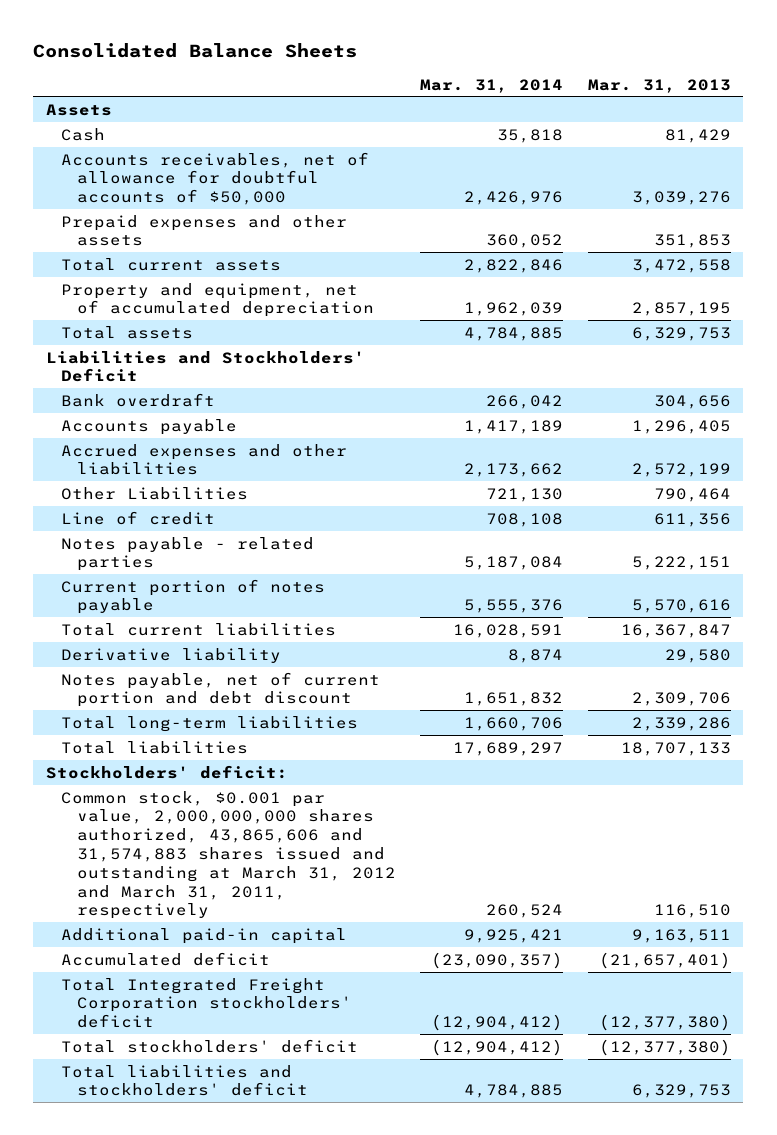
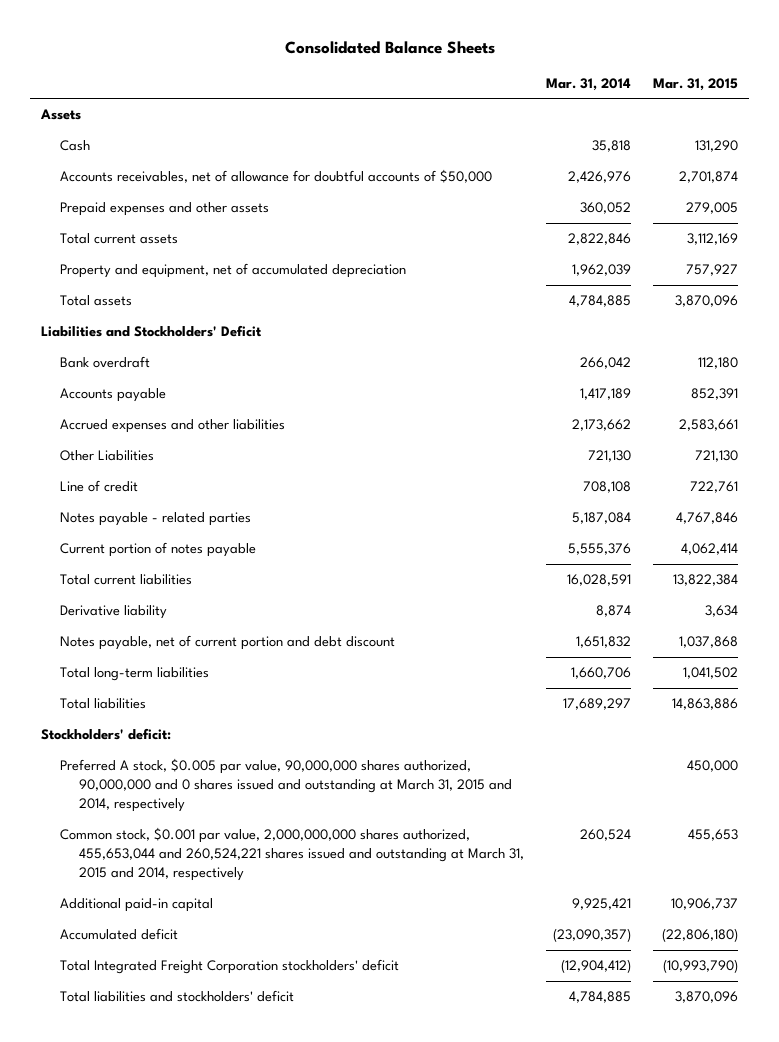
- | Mar. 31, 2014 | Mar. 31, 2013
+ | Mar. 31, 2014 | Mar. 31, 2015
- Common stock, $0.001 par value, 2,000,000,000 shares authorized, 43,865,606 and 31,574,883 shares issued and outstanding at March 31, 2012 and March 31, 2011, respectively | 260,524 | 116,510
+ Preferred A stock, $0.005 par value, 90,000,000 shares authorized, 90,000,000 and 0 shares issued and outstanding at March 31, 2015 and 2014, respectively | | 450,000
+ Common stock, $0.001 par value, 2,000,000,000 shares authorized, 455,653,044 and 260,524,221 shares issued and outstanding at March 31, 2015 and 2014, respectively | 260,524 | 455,653
- Total stockholders' deficit | (12,904,412) | (12,377,380)

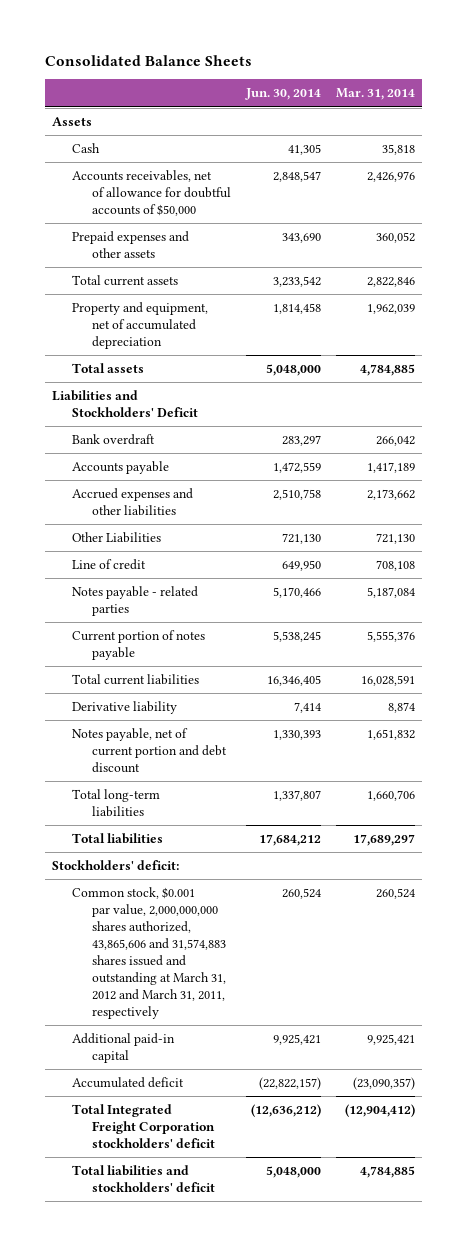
- | Mar. 31, 2014 | Mar. 31, 2015
+ | Jun. 30, 2014 | Mar. 31, 2014
- Preferred A stock, $0.005 par value, 90,000,000 shares authorized, 90,000,000 and 0 shares issued and outstanding at March 31, 2015 and 2014, respectively | | 450,000
- Common stock, $0.001 par value, 2,000,000,000 shares authorized, 455,653,044 and 260,524,221 shares issued and outstanding at March 31, 2015 and 2014, respectively | 260,524 | 455,653
+ Common stock, $0.001 par value, 2,000,000,000 shares authorized, 43,865,606 and 31,574,883 shares issued and outstanding at March 31, 2012 and March 31, 2011, respectively | 260,524 | 260,524

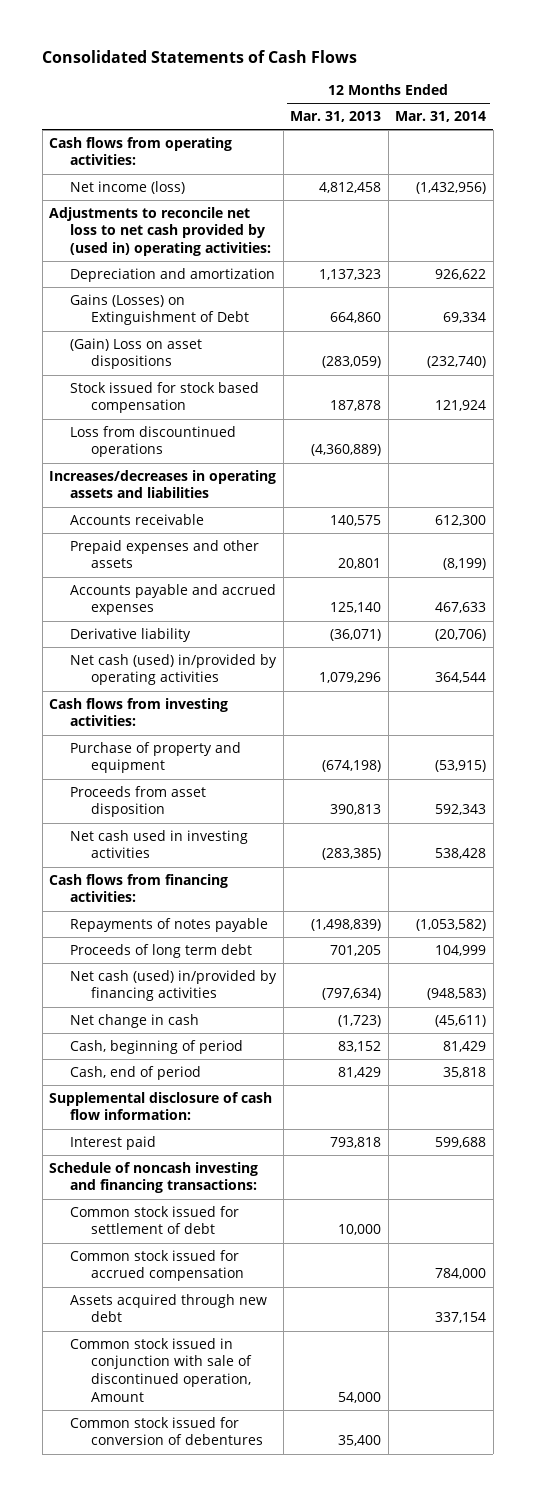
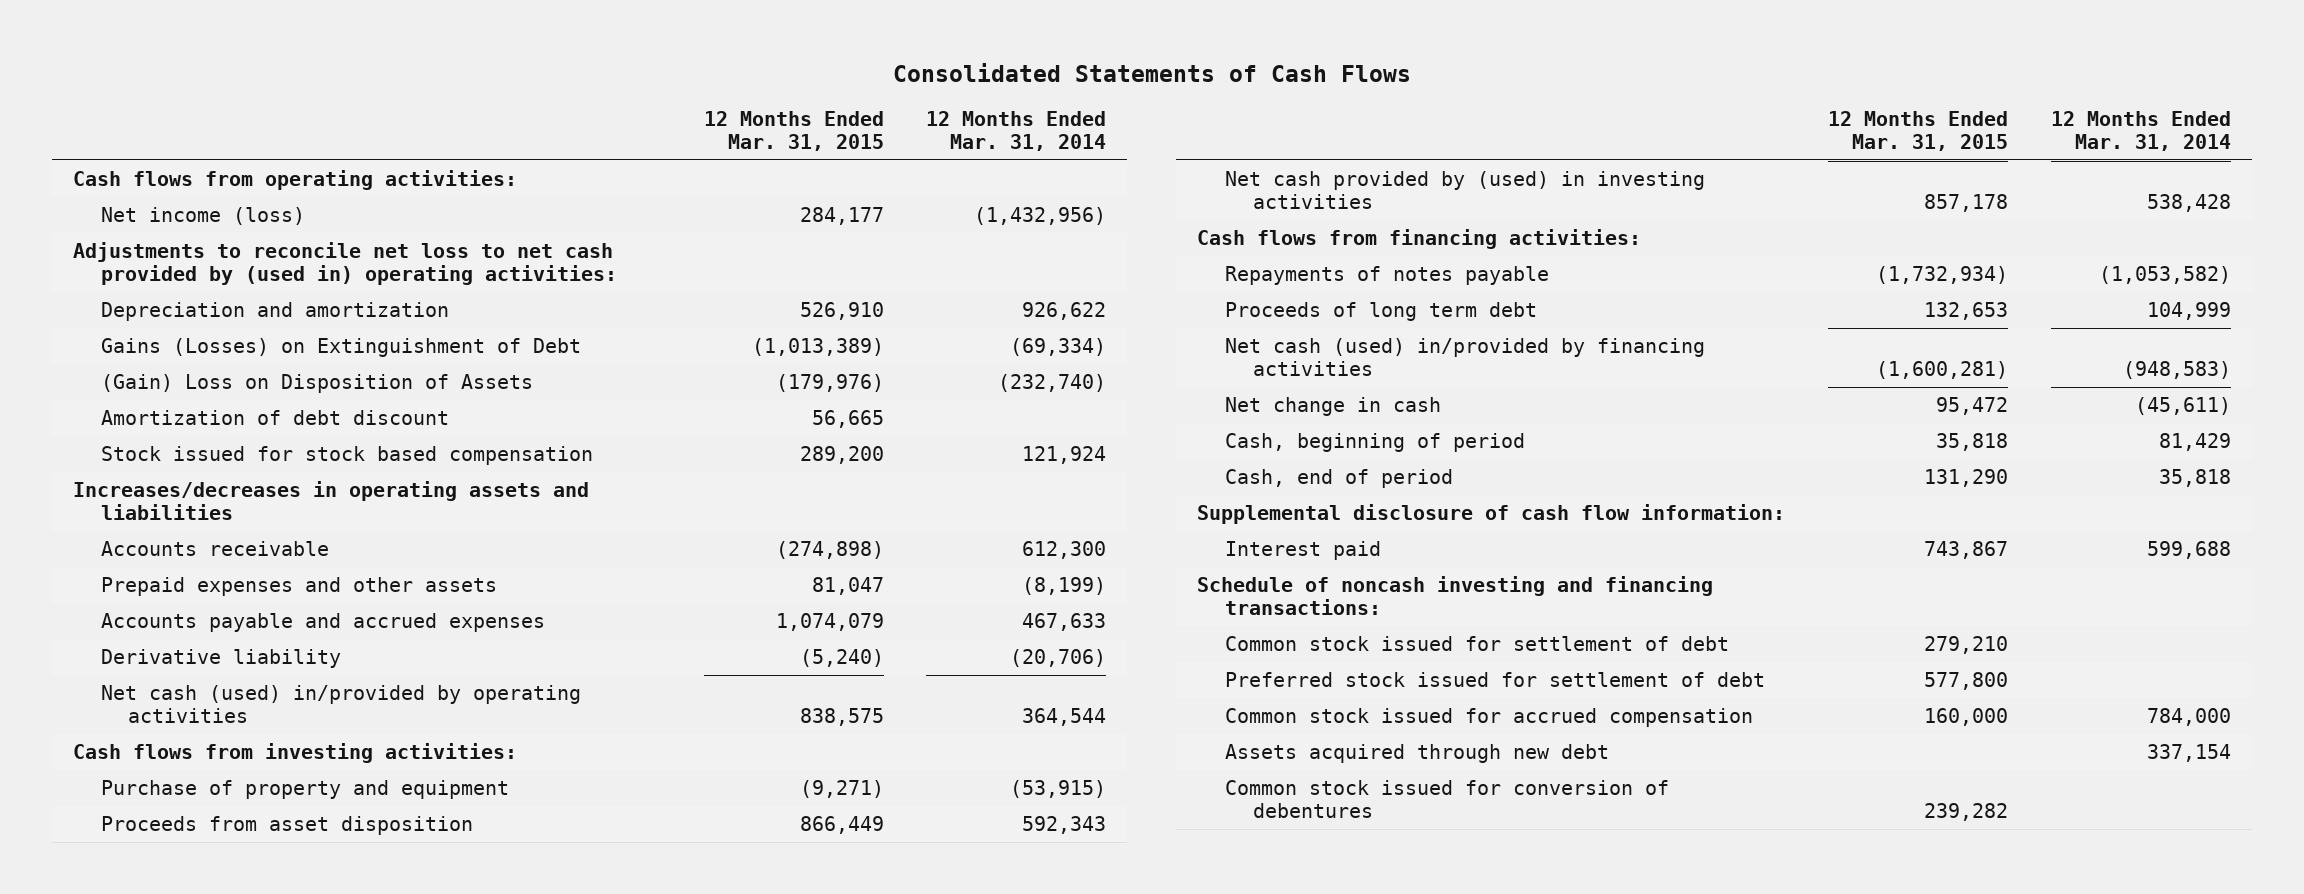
- | 12 Months Ended Mar. 31, 2013 | 12 Months Ended Mar. 31, 2014
+ | 12 Months Ended Mar. 31, 2015 | 12 Months Ended Mar. 31, 2014
- Gains (Losses) on Extinguishment of Debt | 664,860 | 69,334
- (Gain) Loss on asset dispositions | (283,059) | (232,740)
+ Gains (Losses) on Extinguishment of Debt | (1,013,389) | (69,334)
+ (Gain) Loss on Disposition of Assets | (179,976) | (232,740)
+ Amortization of debt discount | 56,665 |
- Loss from discountinued operations | (4,360,889) |
- Net cash used in investing activities | (283,385) | 538,428
+ Net cash provided by (used) in investing activities | 857,178 | 538,428
+ Preferred stock issued for settlement of debt | 577,800 |
- Common stock issued in conjunction with sale of discontinued operation, Amount | 54,000 |

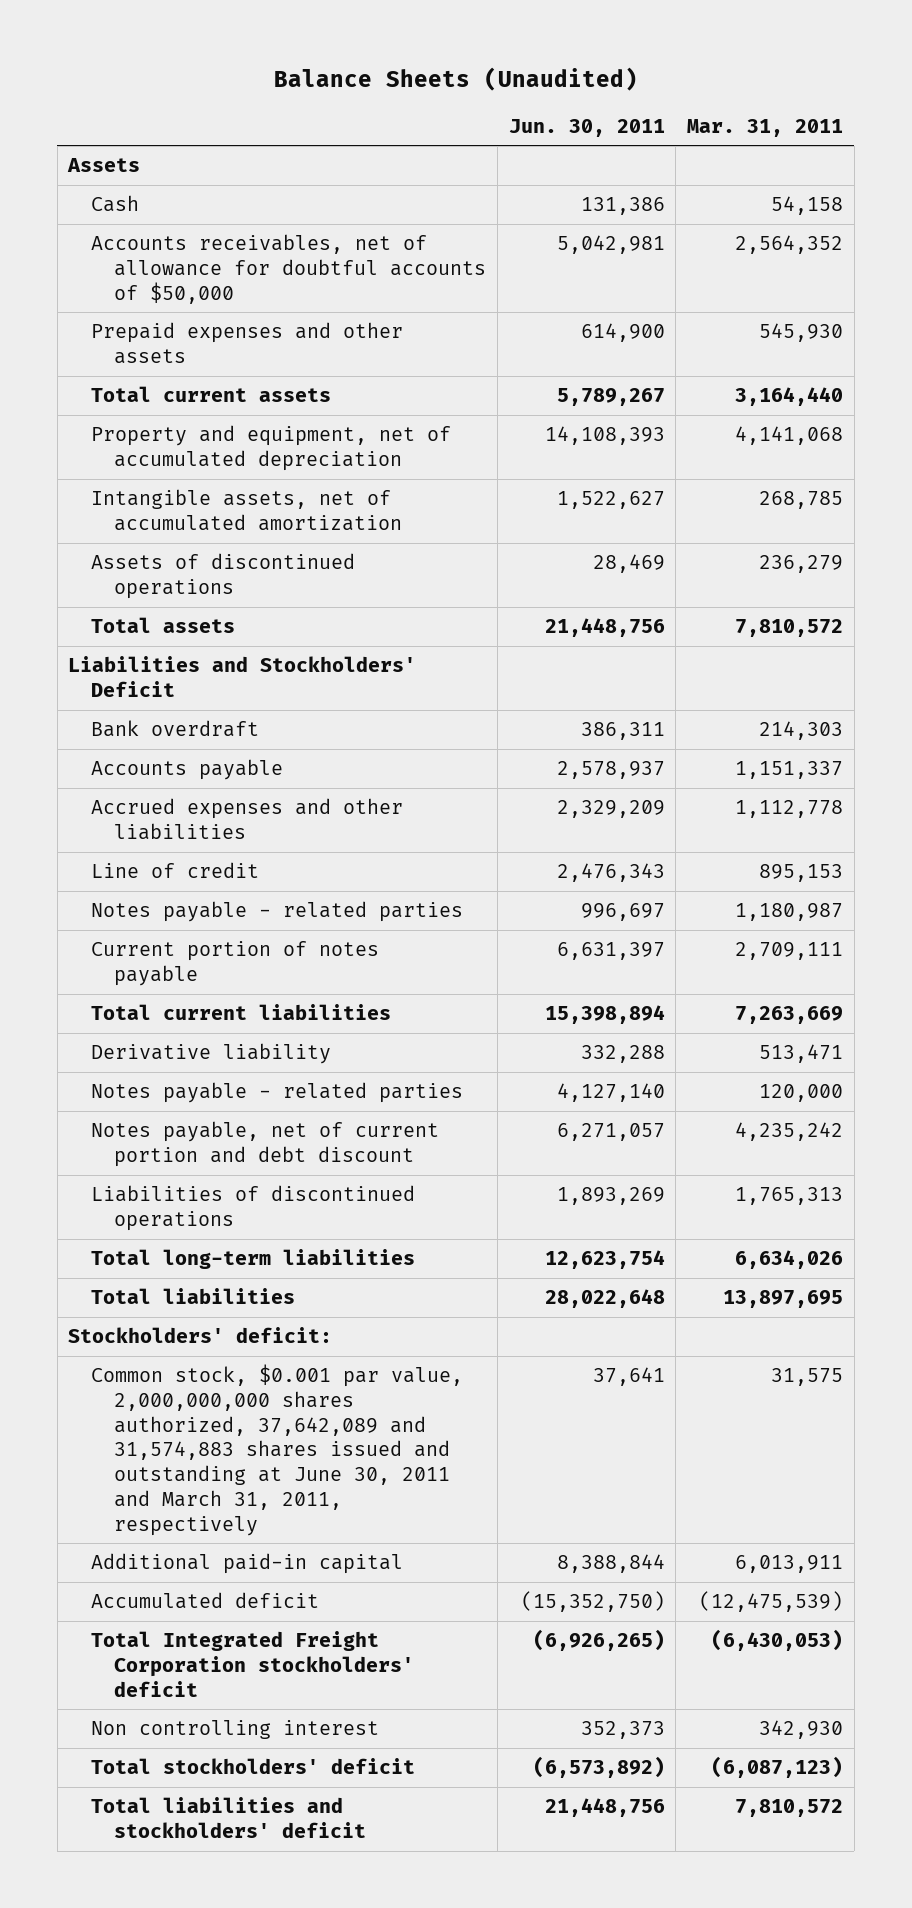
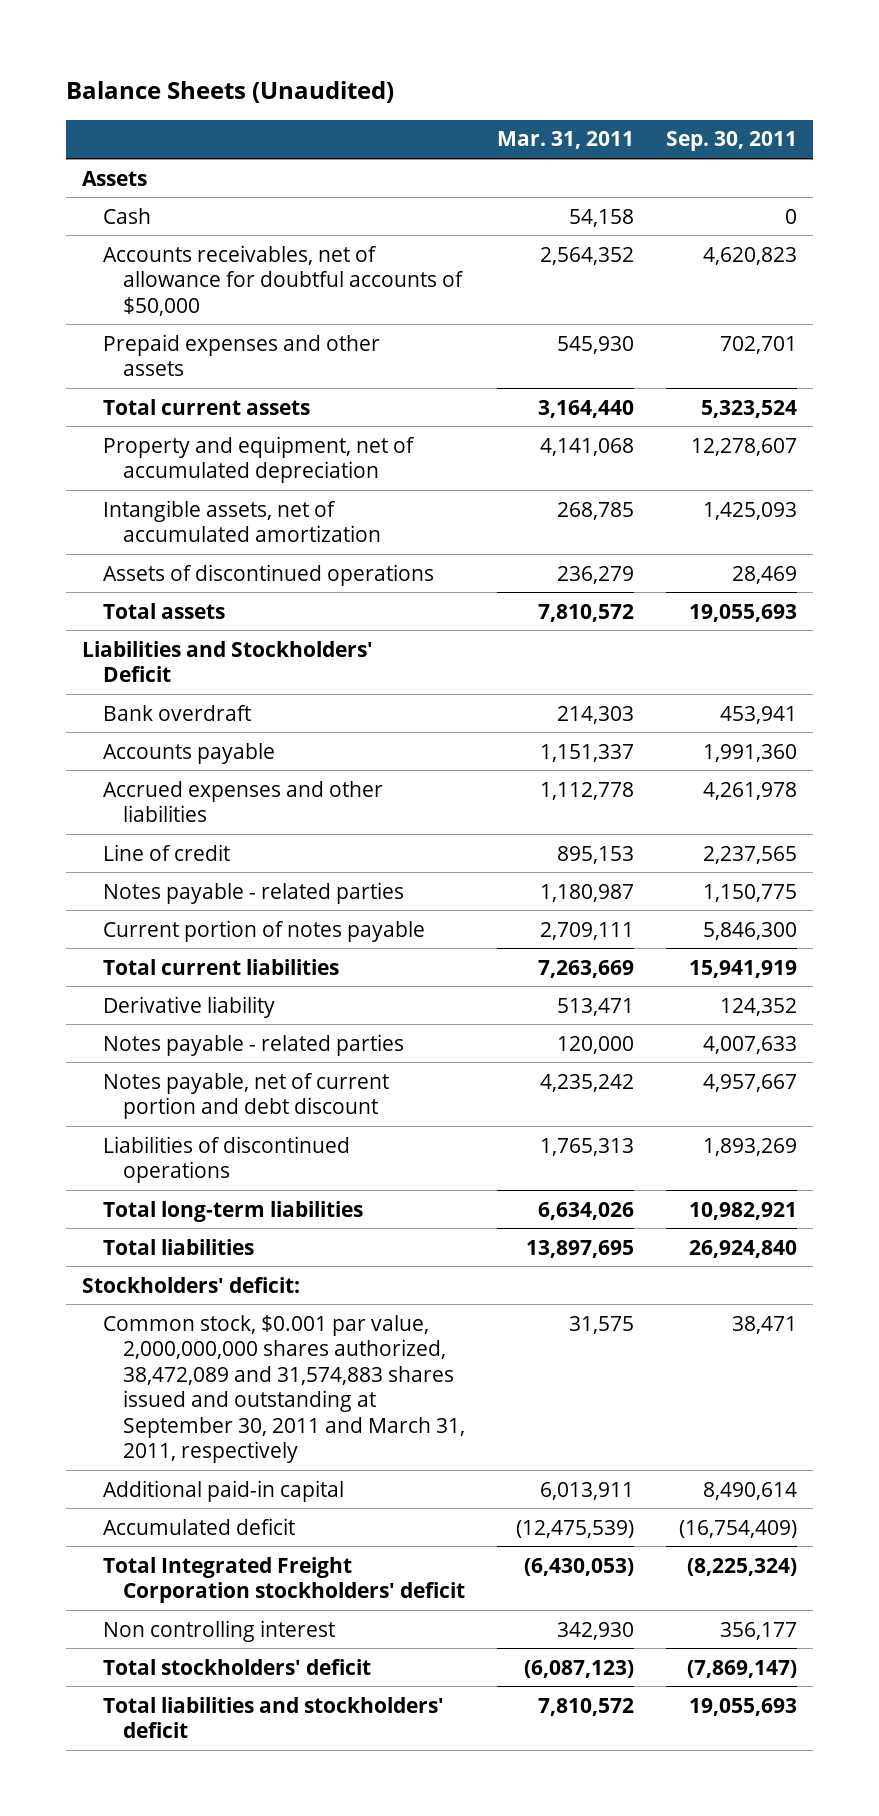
- | Jun. 30, 2011 | Mar. 31, 2011
+ | Mar. 31, 2011 | Sep. 30, 2011
- Common stock, $0.001 par value, 2,000,000,000 shares authorized, 37,642,089 and 31,574,883 shares issued and outstanding at June 30, 2011 and March 31, 2011, respectively | 37,641 | 31,575
+ Common stock, $0.001 par value, 2,000,000,000 shares authorized, 38,472,089 and 31,574,883 shares issued and outstanding at September 30, 2011 and March 31, 2011, respectively | 31,575 | 38,471

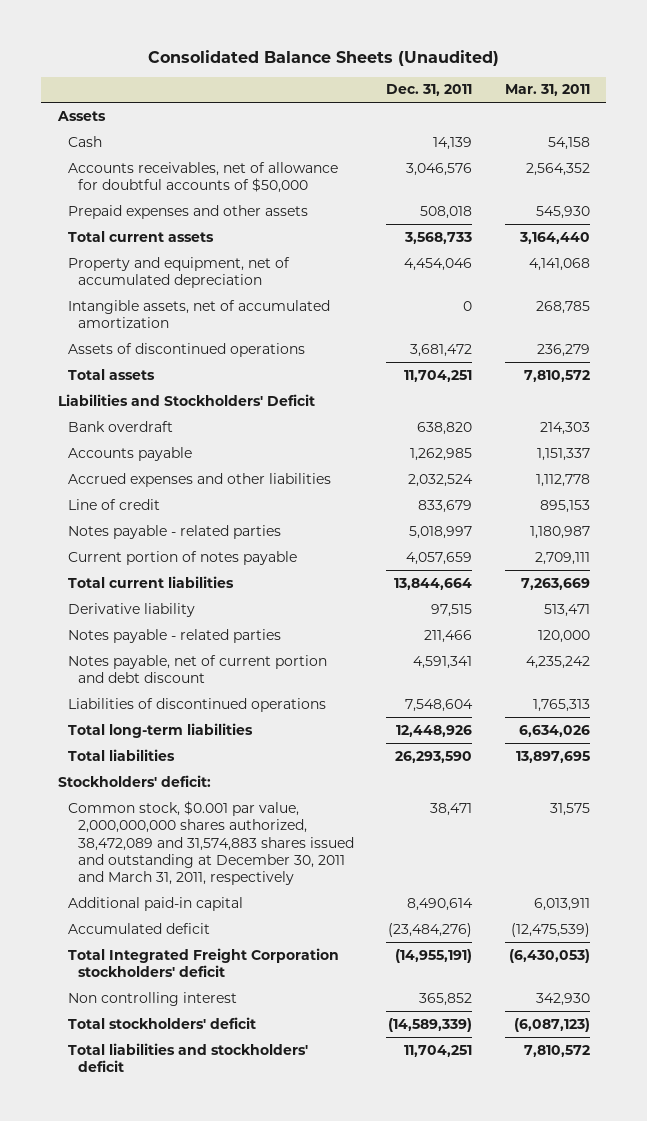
- Balance Sheets (Unaudited)
+ Consolidated Balance Sheets (Unaudited)
- | Mar. 31, 2011 | Sep. 30, 2011
+ | Dec. 31, 2011 | Mar. 31, 2011
- Common stock, $0.001 par value, 2,000,000,000 shares authorized, 38,472,089 and 31,574,883 shares issued and outstanding at September 30, 2011 and March 31, 2011, respectively | 31,575 | 38,471
+ Common stock, $0.001 par value, 2,000,000,000 shares authorized, 38,472,089 and 31,574,883 shares issued and outstanding at December 30, 2011 and March 31, 2011, respectively | 38,471 | 31,575

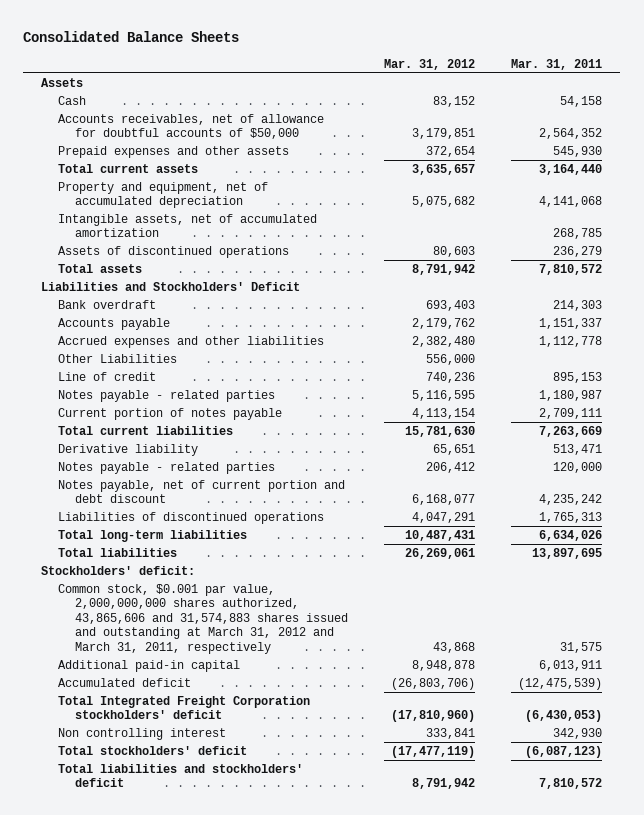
- Consolidated Balance Sheets (Unaudited)
+ Consolidated Balance Sheets
- | Dec. 31, 2011 | Mar. 31, 2011
+ | Mar. 31, 2012 | Mar. 31, 2011
+ Other Liabilities | 556,000 |
- Common stock, $0.001 par value, 2,000,000,000 shares authorized, 38,472,089 and 31,574,883 shares issued and outstanding at December 30, 2011 and March 31, 2011, respectively | 38,471 | 31,575
+ Common stock, $0.001 par value, 2,000,000,000 shares authorized, 43,865,606 and 31,574,883 shares issued and outstanding at March 31, 2012 and March 31, 2011, respectively | 43,868 | 31,575

